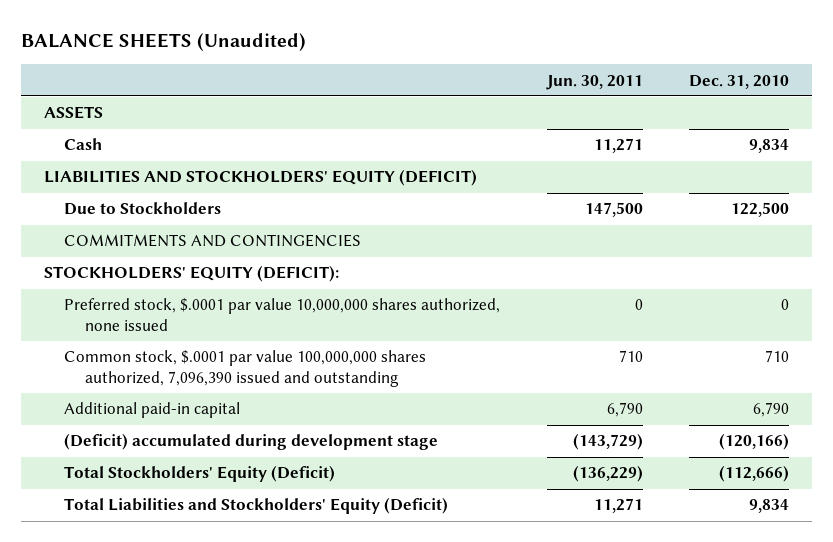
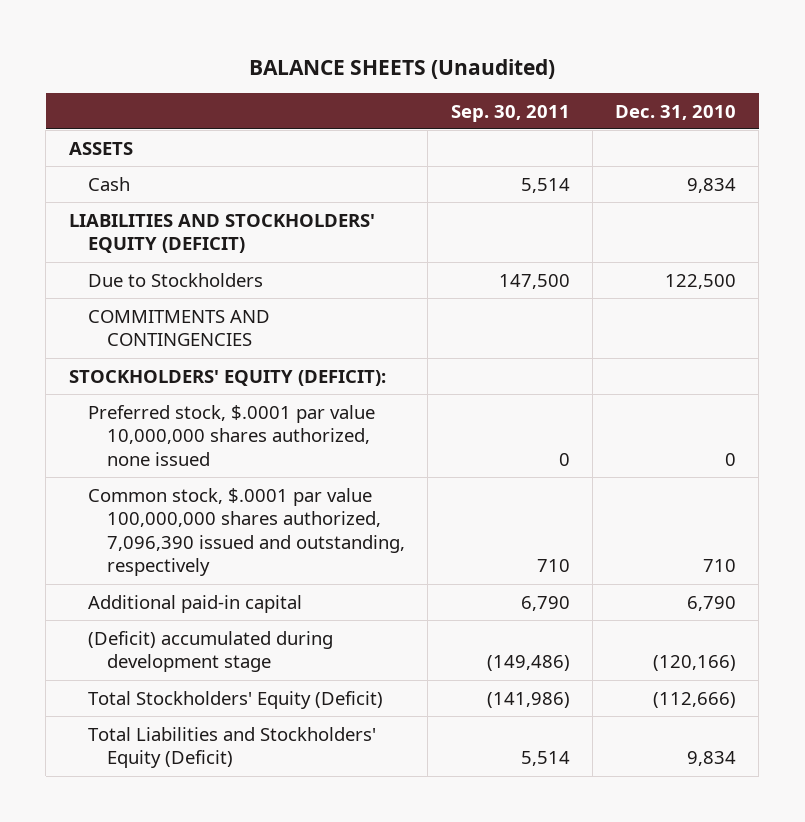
- | Jun. 30, 2011 | Dec. 31, 2010
+ | Sep. 30, 2011 | Dec. 31, 2010
- Common stock, $.0001 par value 100,000,000 shares authorized, 7,096,390 issued and outstanding | 710 | 710
+ Common stock, $.0001 par value 100,000,000 shares authorized, 7,096,390 issued and outstanding, respectively | 710 | 710

